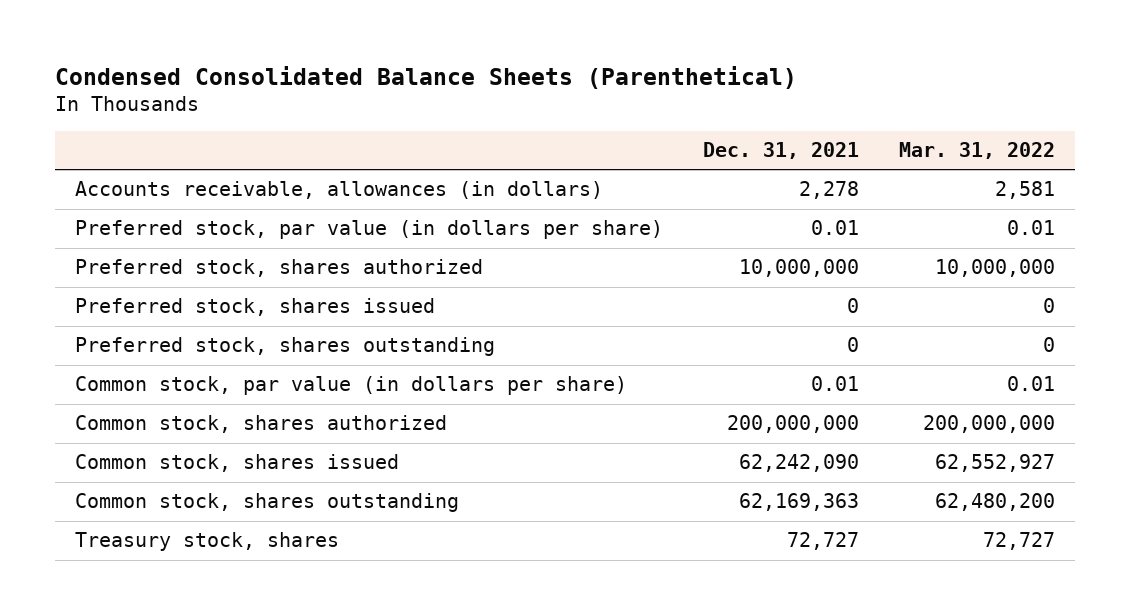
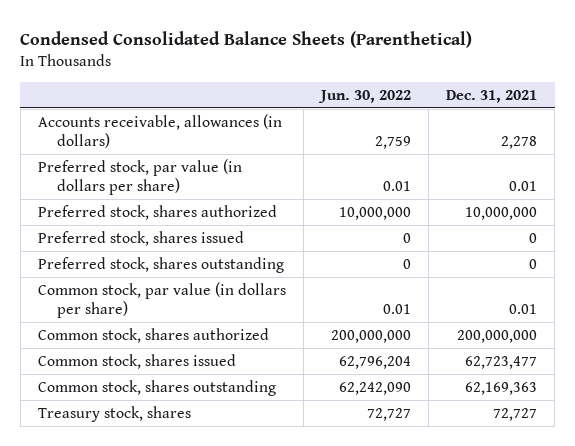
- | Dec. 31, 2021 | Mar. 31, 2022
+ | Jun. 30, 2022 | Dec. 31, 2021
- Common stock, shares issued | 62,242,090 | 62,552,927
+ Common stock, shares issued | 62,796,204 | 62,723,477

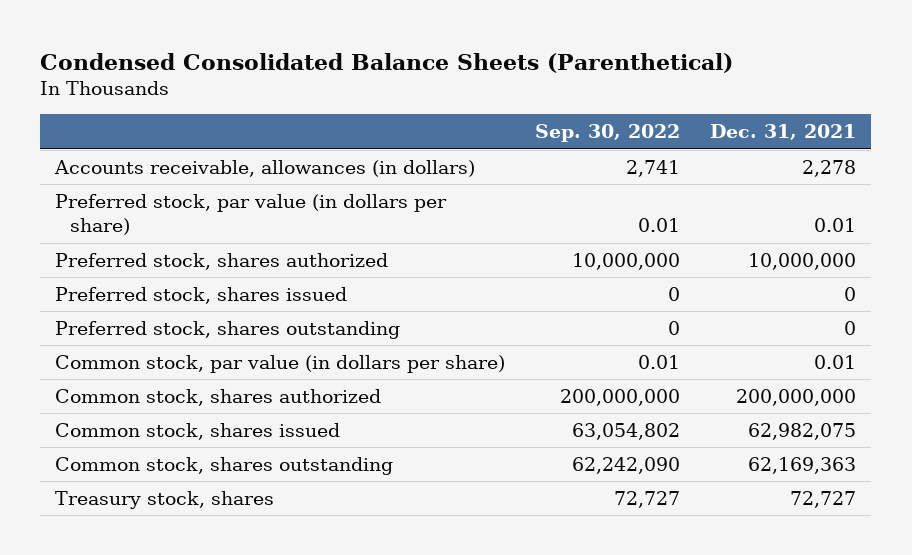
- | Jun. 30, 2022 | Dec. 31, 2021
+ | Sep. 30, 2022 | Dec. 31, 2021
- Common stock, shares issued | 62,796,204 | 62,723,477
+ Common stock, shares issued | 63,054,802 | 62,982,075

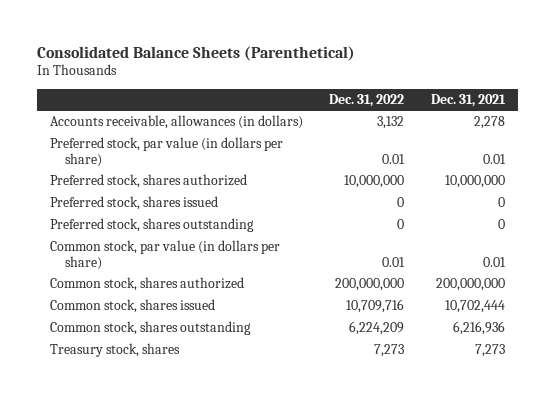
- Condensed Consolidated Balance Sheets (Parenthetical)
+ Consolidated Balance Sheets (Parenthetical)
- | Sep. 30, 2022 | Dec. 31, 2021
+ | Dec. 31, 2022 | Dec. 31, 2021
- Common stock, shares issued | 63,054,802 | 62,982,075
- Common stock, shares outstanding | 62,242,090 | 62,169,363
- Treasury stock, shares | 72,727 | 72,727
+ Common stock, shares issued | 10,709,716 | 10,702,444
+ Common stock, shares outstanding | 6,224,209 | 6,216,936
+ Treasury stock, shares | 7,273 | 7,273

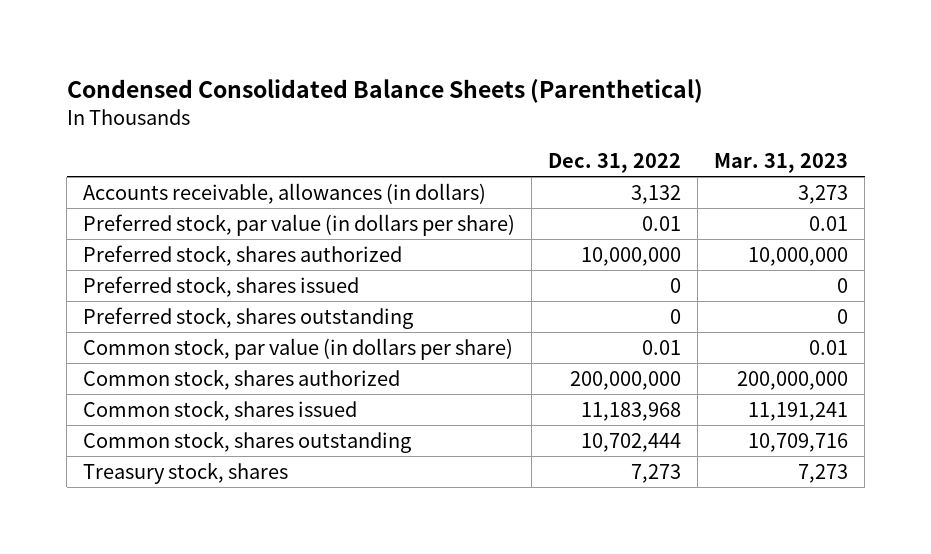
- Consolidated Balance Sheets (Parenthetical)
+ Condensed Consolidated Balance Sheets (Parenthetical)
- | Dec. 31, 2022 | Dec. 31, 2021
+ | Dec. 31, 2022 | Mar. 31, 2023
- Common stock, shares issued | 10,709,716 | 10,702,444
- Common stock, shares outstanding | 6,224,209 | 6,216,936
+ Common stock, shares issued | 11,183,968 | 11,191,241
+ Common stock, shares outstanding | 10,702,444 | 10,709,716

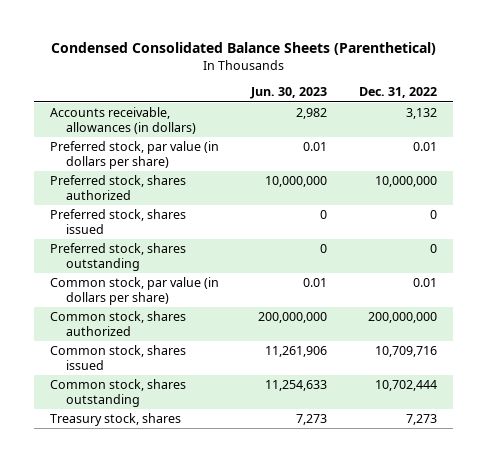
- | Dec. 31, 2022 | Mar. 31, 2023
+ | Jun. 30, 2023 | Dec. 31, 2022
- Common stock, shares issued | 11,183,968 | 11,191,241
+ Common stock, shares issued | 11,261,906 | 10,709,716

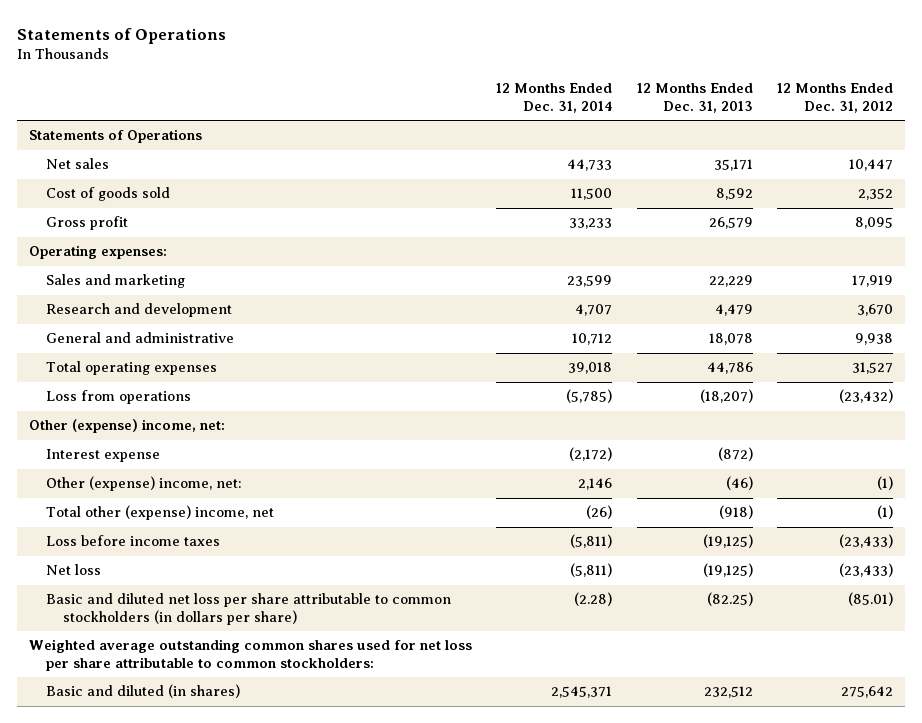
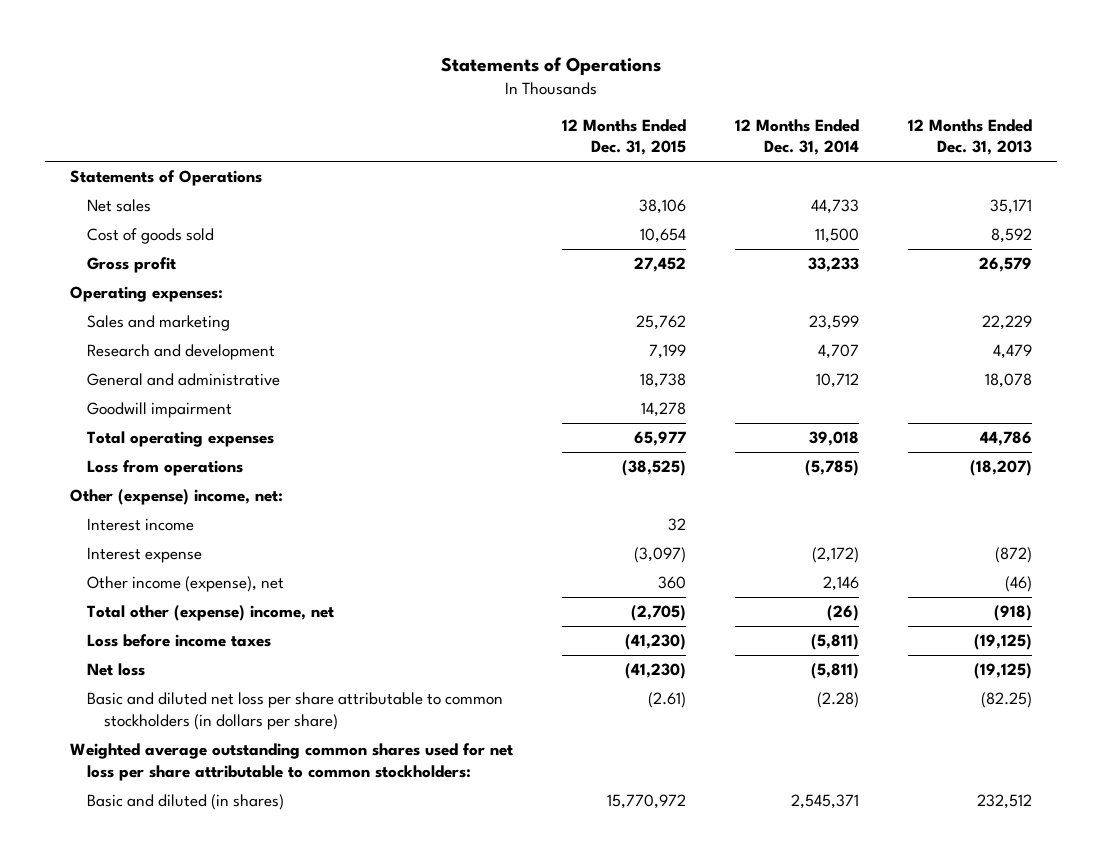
- | 12 Months Ended Dec. 31, 2014 | 12 Months Ended Dec. 31, 2013 | 12 Months Ended Dec. 31, 2012
+ | 12 Months Ended Dec. 31, 2015 | 12 Months Ended Dec. 31, 2014 | 12 Months Ended Dec. 31, 2013
+ Goodwill impairment | 14,278 | |
+ Interest income | 32 | |
- Other (expense) income, net: | 2,146 | (46) | (1)
+ Other income (expense), net | 360 | 2,146 | (46)

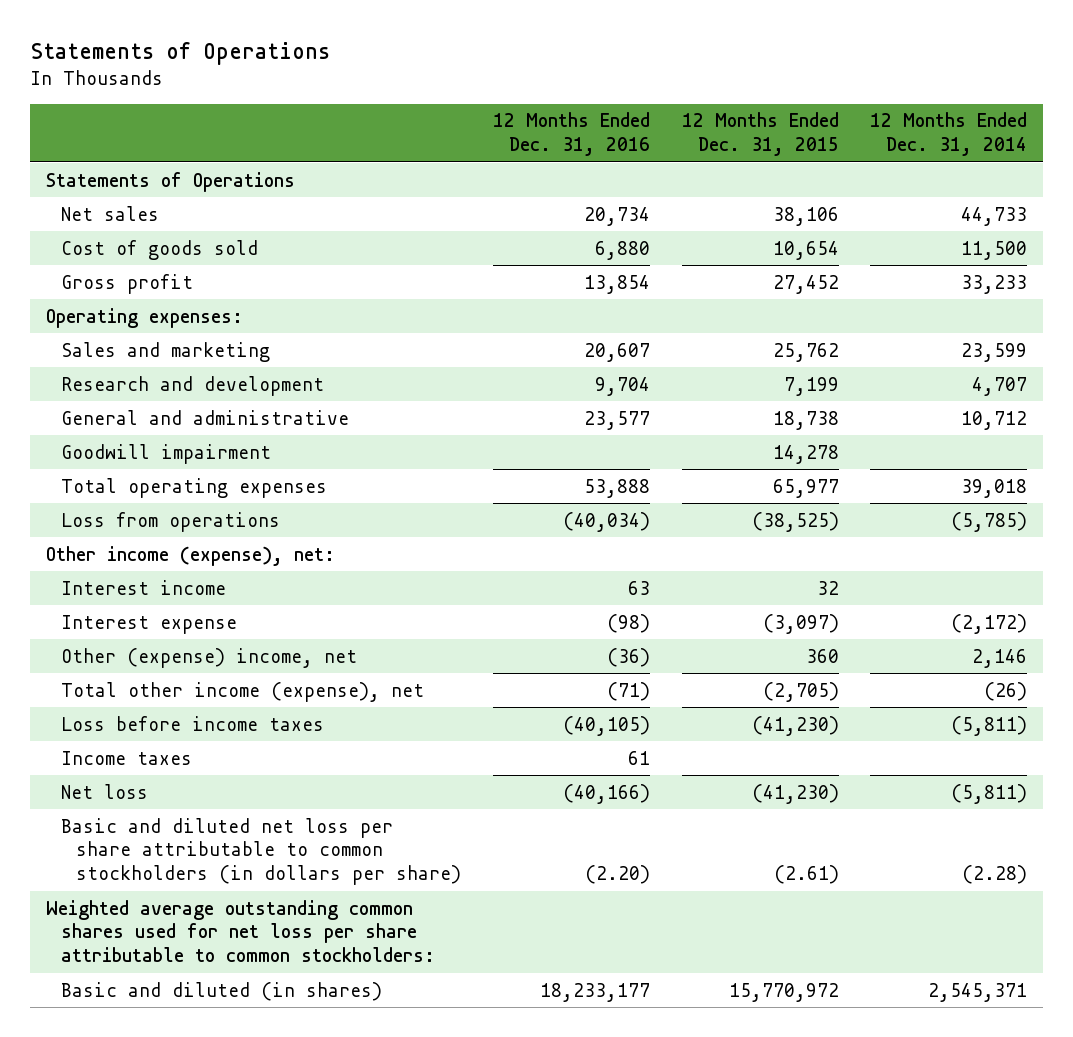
- | 12 Months Ended Dec. 31, 2015 | 12 Months Ended Dec. 31, 2014 | 12 Months Ended Dec. 31, 2013
+ | 12 Months Ended Dec. 31, 2016 | 12 Months Ended Dec. 31, 2015 | 12 Months Ended Dec. 31, 2014
- Other (expense) income, net:
+ Other income (expense), net:
- Other income (expense), net | 360 | 2,146 | (46)
- Total other (expense) income, net | (2,705) | (26) | (918)
+ Other (expense) income, net | (36) | 360 | 2,146
+ Total other income (expense), net | (71) | (2,705) | (26)
+ Income taxes | 61 | |

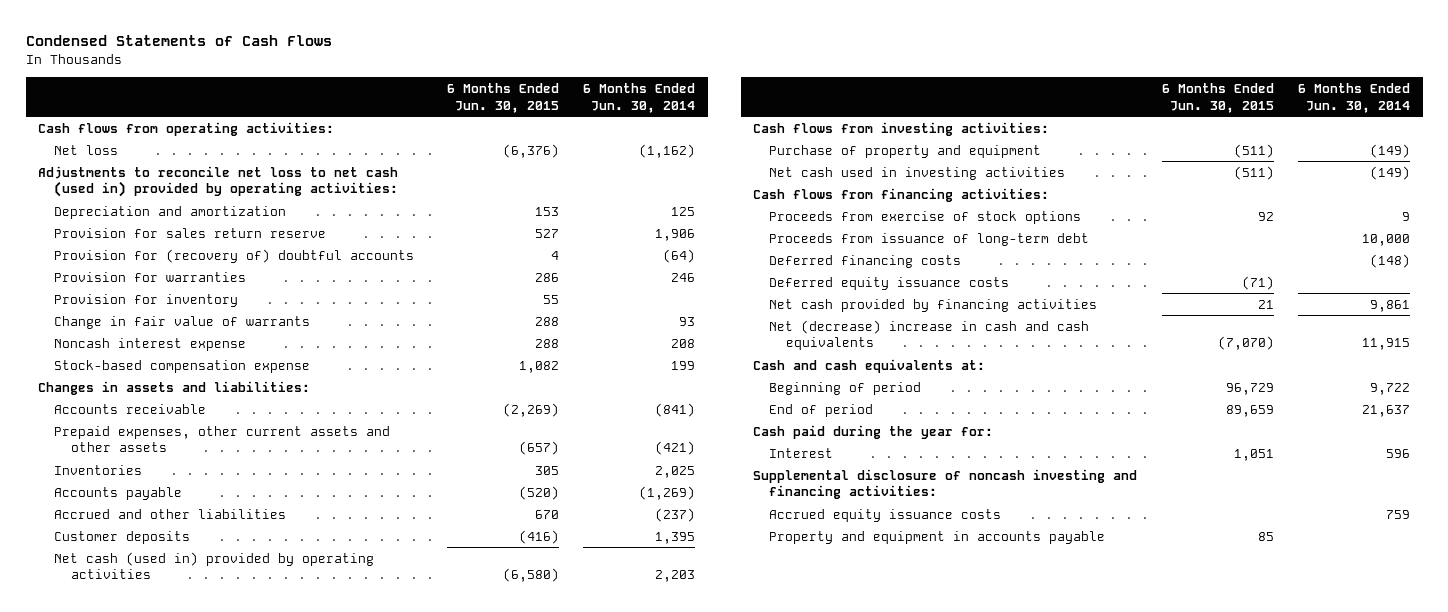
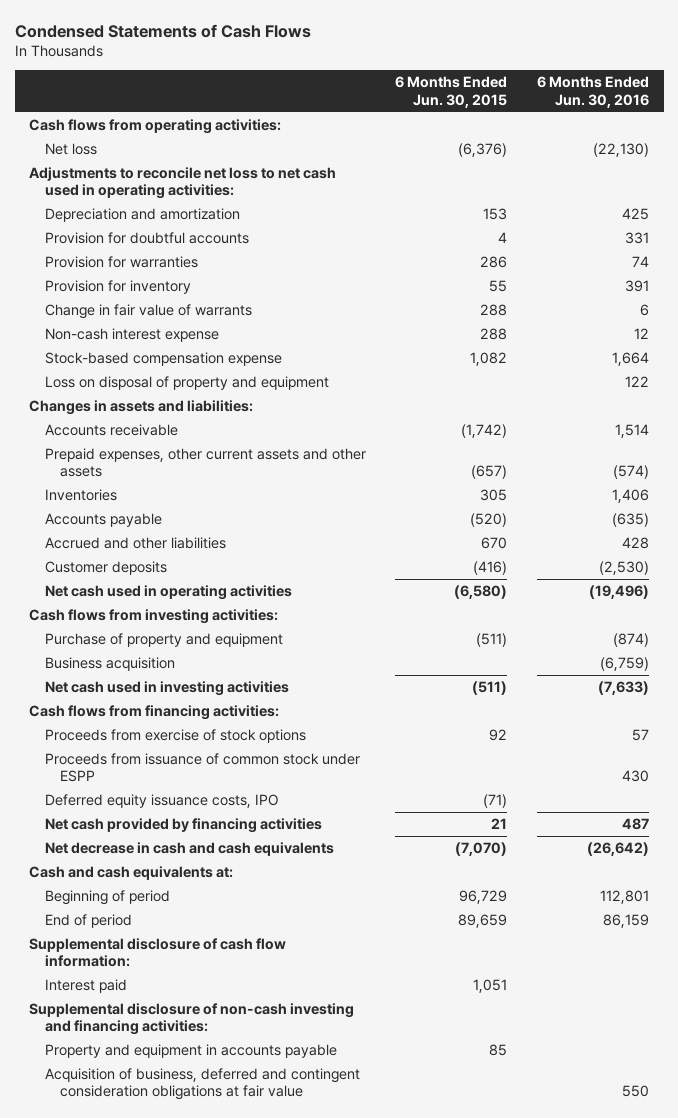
- | 6 Months Ended Jun. 30, 2015 | 6 Months Ended Jun. 30, 2014
+ | 6 Months Ended Jun. 30, 2015 | 6 Months Ended Jun. 30, 2016
- Adjustments to reconcile net loss to net cash (used in) provided by operating activities:
+ Adjustments to reconcile net loss to net cash used in operating activities:
- Provision for sales return reserve | 527 | 1,906
- Provision for (recovery of) doubtful accounts | 4 | (64)
+ Provision for doubtful accounts | 4 | 331
- Noncash interest expense | 288 | 208
+ Non-cash interest expense | 288 | 12
+ Loss on disposal of property and equipment | | 122
- Accounts receivable | (2,269) | (841)
+ Accounts receivable | (1,742) | 1,514
- Net cash (used in) provided by operating activities | (6,580) | 2,203
+ Net cash used in operating activities | (6,580) | (19,496)
+ Business acquisition | | (6,759)
- Proceeds from issuance of long-term debt | | 10,000
- Deferred financing costs | | (148)
- Deferred equity issuance costs | (71) |
+ Proceeds from issuance of common stock under ESPP | | 430
+ Deferred equity issuance costs, IPO | (71) |
- Net (decrease) increase in cash and cash equivalents | (7,070) | 11,915
+ Net decrease in cash and cash equivalents | (7,070) | (26,642)
- Cash paid during the year for:
- Interest | 1,051 | 596
- Supplemental disclosure of noncash investing and financing activities:
- Accrued equity issuance costs | | 759
+ Supplemental disclosure of cash flow information:
+ Interest paid | 1,051 |
+ Supplemental disclosure of non-cash investing and financing activities:
+ Acquisition of business, deferred and contingent consideration obligations at fair value | | 550

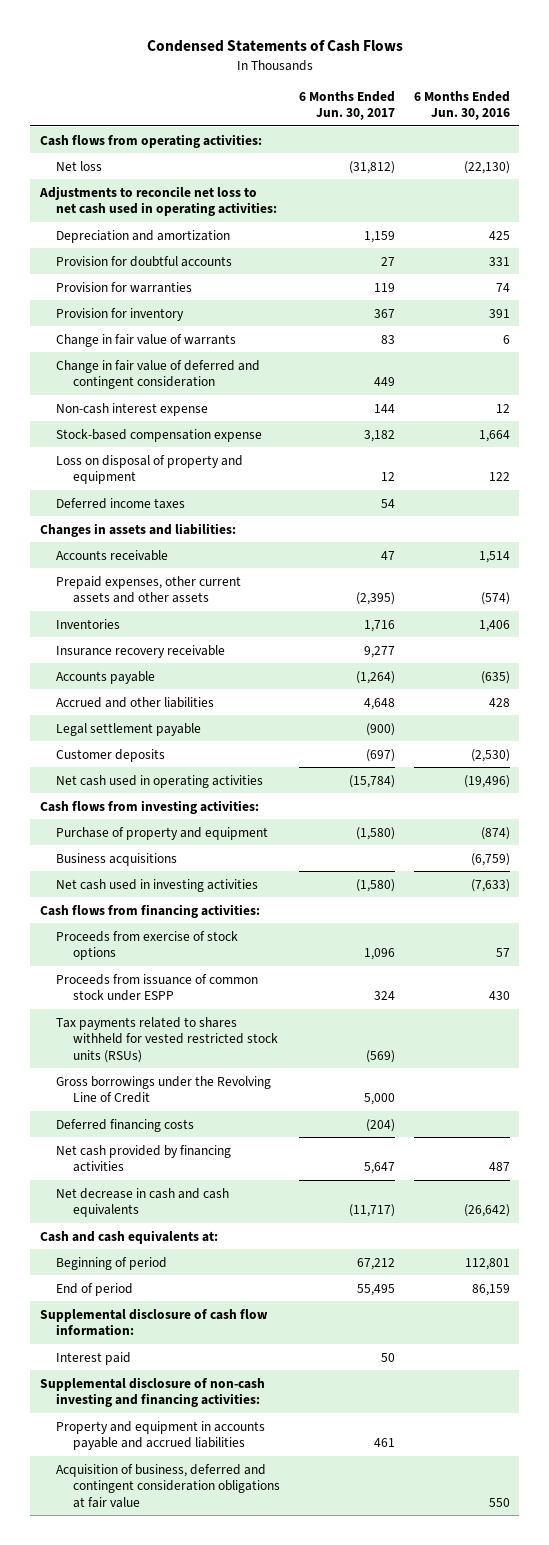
- | 6 Months Ended Jun. 30, 2015 | 6 Months Ended Jun. 30, 2016
+ | 6 Months Ended Jun. 30, 2017 | 6 Months Ended Jun. 30, 2016
+ Change in fair value of deferred and contingent consideration | 449 |
+ Deferred income taxes | 54 |
+ Insurance recovery receivable | 9,277 |
+ Legal settlement payable | (900) |
- Business acquisition | | (6,759)
+ Business acquisitions | | (6,759)
- Deferred equity issuance costs, IPO | (71) |
+ Tax payments related to shares withheld for vested restricted stock units (RSUs) | (569) |
+ Gross borrowings under the Revolving Line of Credit | 5,000 |
+ Deferred financing costs | (204) |
- Property and equipment in accounts payable | 85 |
+ Property and equipment in accounts payable and accrued liabilities | 461 |

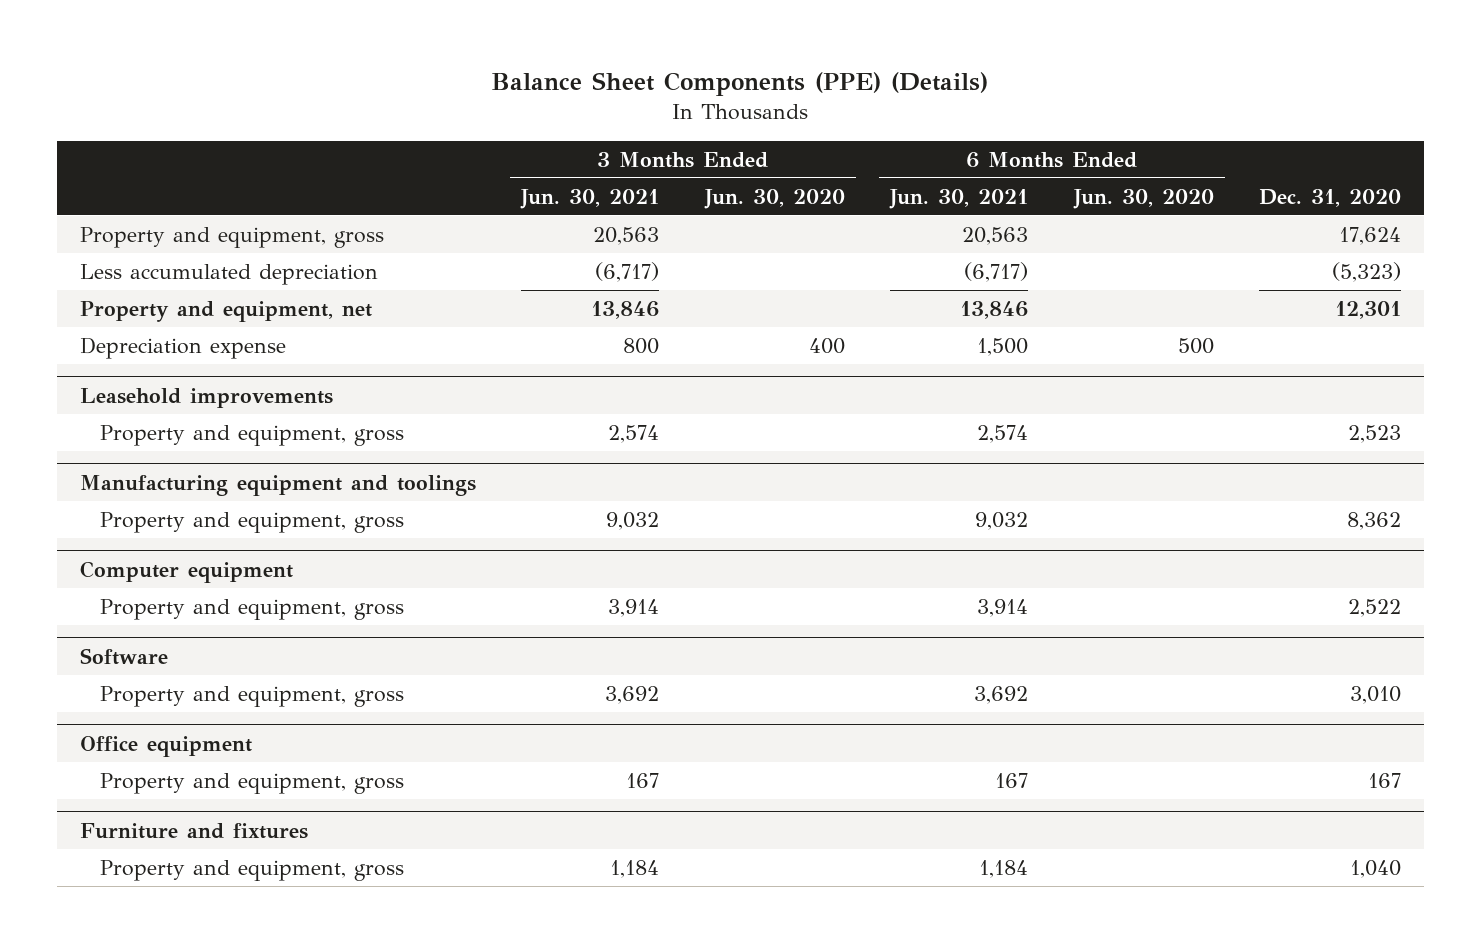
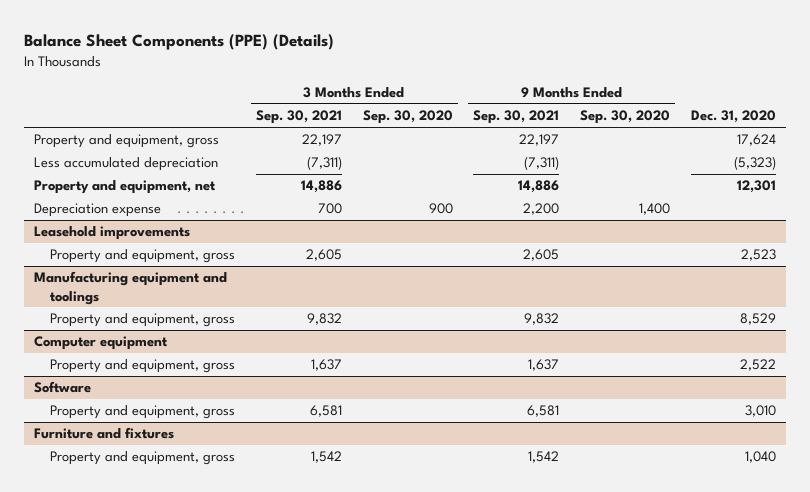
- | 3 Months Ended Jun. 30, 2021 | 3 Months Ended Jun. 30, 2020 | 6 Months Ended Jun. 30, 2021 | 6 Months Ended Jun. 30, 2020 | Dec. 31, 2020
+ | 3 Months Ended Sep. 30, 2021 | 3 Months Ended Sep. 30, 2020 | 9 Months Ended Sep. 30, 2021 | 9 Months Ended Sep. 30, 2020 | Dec. 31, 2020
@ Manufacturing equipment and toolings
- Property and equipment, gross | 9,032 | | 9,032 | | 8,362
+ Property and equipment, gross | 9,832 | | 9,832 | | 8,529
- Office equipment
- Property and equipment, gross | 167 | | 167 | | 167

